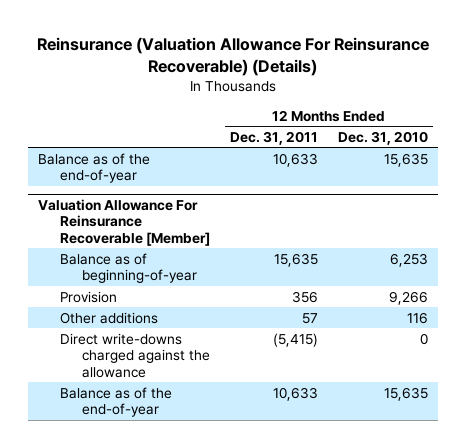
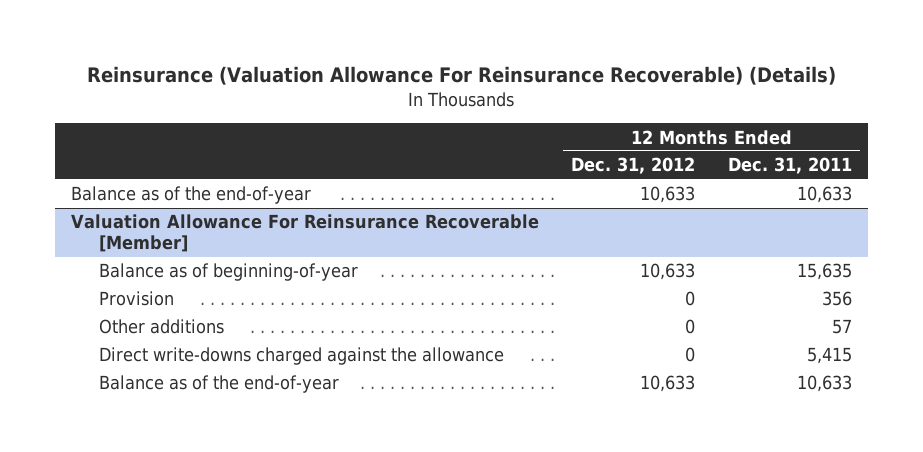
- | 12 Months Ended Dec. 31, 2011 | 12 Months Ended Dec. 31, 2010
+ | 12 Months Ended Dec. 31, 2012 | 12 Months Ended Dec. 31, 2011
@ Valuation Allowance For Reinsurance Recoverable [Member]
- Direct write-downs charged against the allowance | (5,415) | 0
+ Direct write-downs charged against the allowance | 0 | 5,415

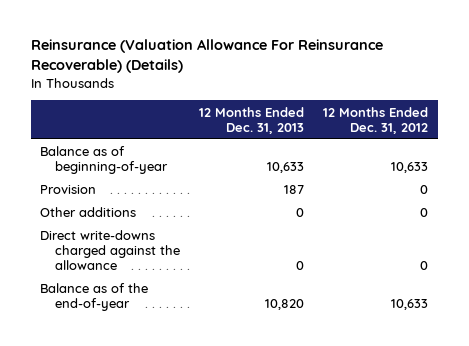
- | 12 Months Ended Dec. 31, 2012 | 12 Months Ended Dec. 31, 2011
+ | 12 Months Ended Dec. 31, 2013 | 12 Months Ended Dec. 31, 2012
- Balance as of the end-of-year | 10,633 | 10,633
- Valuation Allowance For Reinsurance Recoverable [Member]

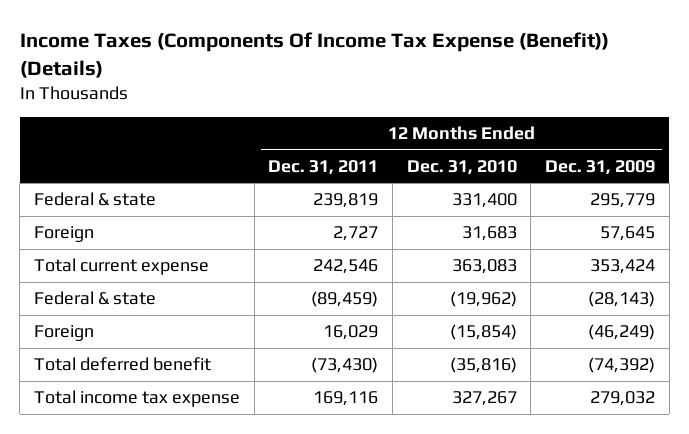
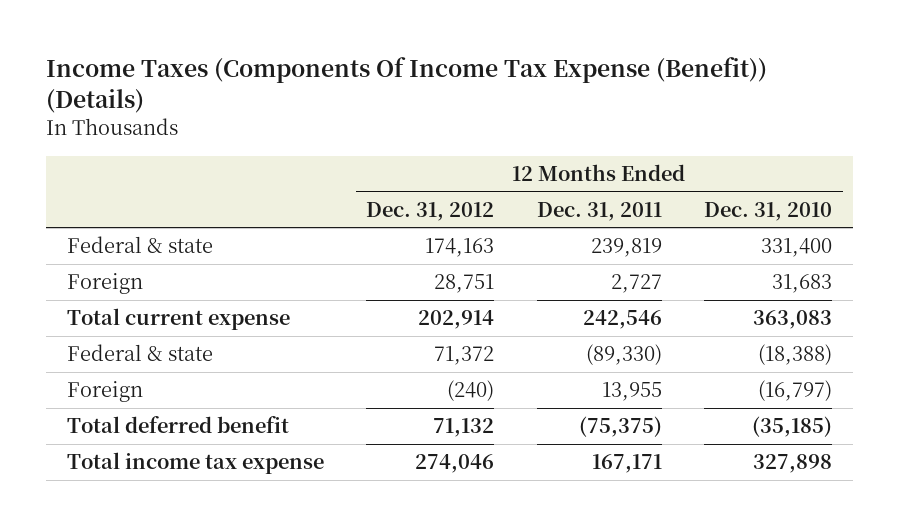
- | 12 Months Ended Dec. 31, 2011 | 12 Months Ended Dec. 31, 2010 | 12 Months Ended Dec. 31, 2009
+ | 12 Months Ended Dec. 31, 2012 | 12 Months Ended Dec. 31, 2011 | 12 Months Ended Dec. 31, 2010
- Federal & state | (89,459) | (19,962) | (28,143)
- Foreign | 16,029 | (15,854) | (46,249)
- Total deferred benefit | (73,430) | (35,816) | (74,392)
- Total income tax expense | 169,116 | 327,267 | 279,032
+ Federal & state | 71,372 | (89,330) | (18,388)
+ Foreign | (240) | 13,955 | (16,797)
+ Total deferred benefit | 71,132 | (75,375) | (35,185)
+ Total income tax expense | 274,046 | 167,171 | 327,898

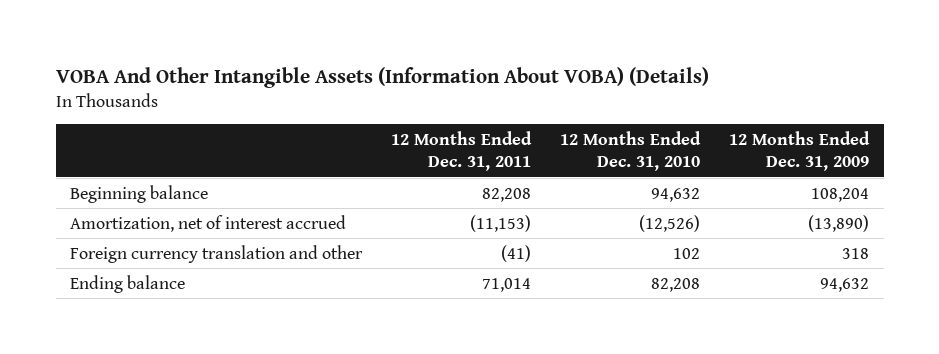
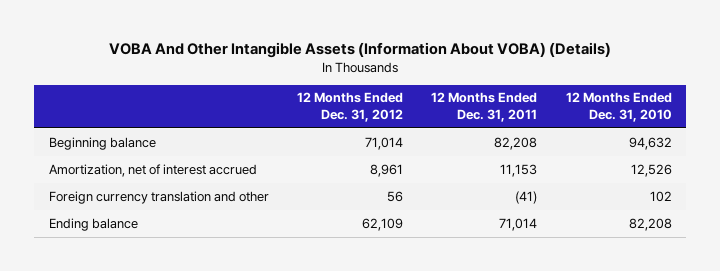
- | 12 Months Ended Dec. 31, 2011 | 12 Months Ended Dec. 31, 2010 | 12 Months Ended Dec. 31, 2009
+ | 12 Months Ended Dec. 31, 2012 | 12 Months Ended Dec. 31, 2011 | 12 Months Ended Dec. 31, 2010
- Amortization, net of interest accrued | (11,153) | (12,526) | (13,890)
+ Amortization, net of interest accrued | 8,961 | 11,153 | 12,526

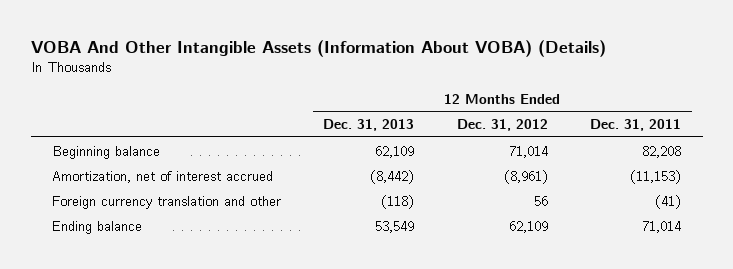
- | 12 Months Ended Dec. 31, 2012 | 12 Months Ended Dec. 31, 2011 | 12 Months Ended Dec. 31, 2010
+ | 12 Months Ended Dec. 31, 2013 | 12 Months Ended Dec. 31, 2012 | 12 Months Ended Dec. 31, 2011
- Amortization, net of interest accrued | 8,961 | 11,153 | 12,526
+ Amortization, net of interest accrued | (8,442) | (8,961) | (11,153)

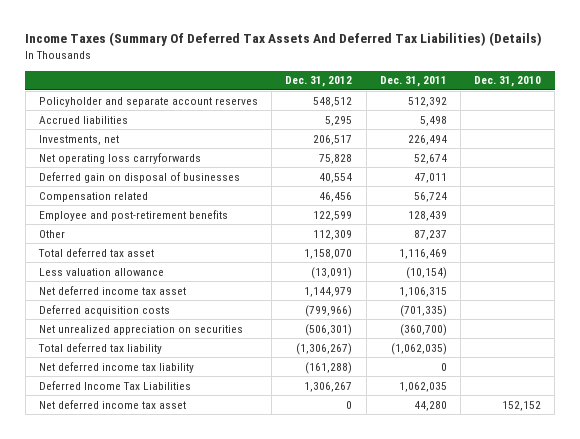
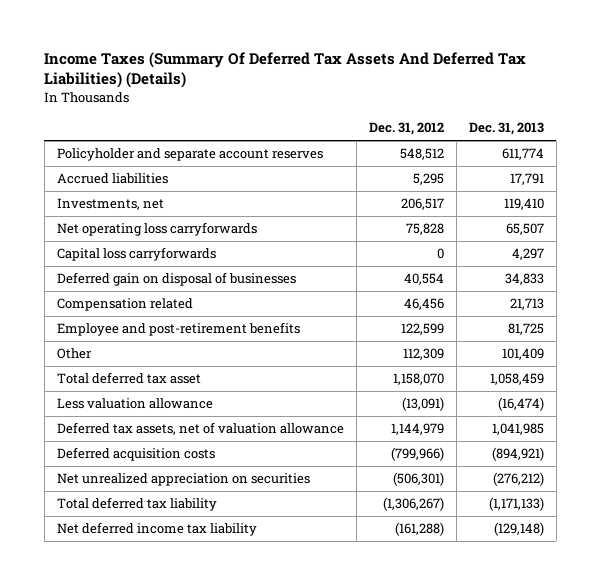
- | Dec. 31, 2012 | Dec. 31, 2011 | Dec. 31, 2010
+ | Dec. 31, 2012 | Dec. 31, 2013
+ Capital loss carryforwards | 0 | 4,297
- Net deferred income tax asset | 1,144,979 | 1,106,315 |
+ Deferred tax assets, net of valuation allowance | 1,144,979 | 1,041,985
- Deferred Income Tax Liabilities | 1,306,267 | 1,062,035 |
- Net deferred income tax asset | 0 | 44,280 | 152,152

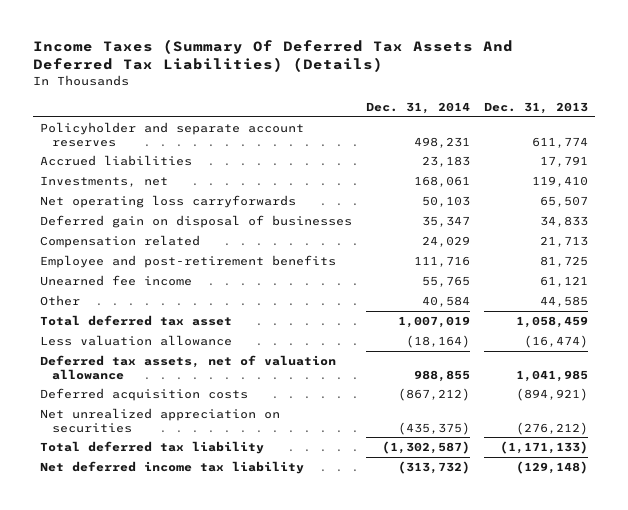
- | Dec. 31, 2012 | Dec. 31, 2013
+ | Dec. 31, 2014 | Dec. 31, 2013
- Capital loss carryforwards | 0 | 4,297
- Other | 112,309 | 101,409
+ Unearned fee income | 55,765 | 61,121
+ Other | 40,584 | 44,585

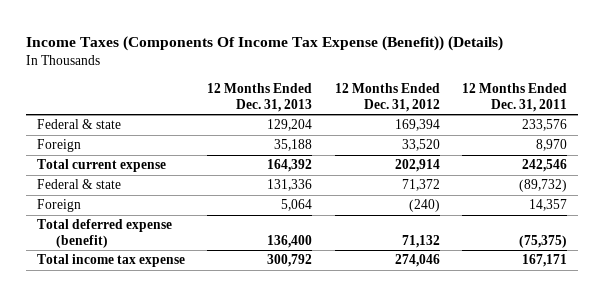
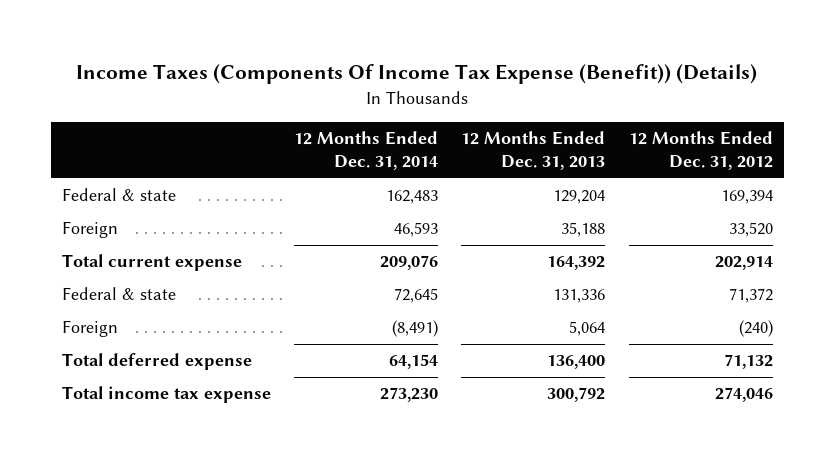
- | 12 Months Ended Dec. 31, 2013 | 12 Months Ended Dec. 31, 2012 | 12 Months Ended Dec. 31, 2011
+ | 12 Months Ended Dec. 31, 2014 | 12 Months Ended Dec. 31, 2013 | 12 Months Ended Dec. 31, 2012
- Total deferred expense (benefit) | 136,400 | 71,132 | (75,375)
+ Total deferred expense | 64,154 | 136,400 | 71,132

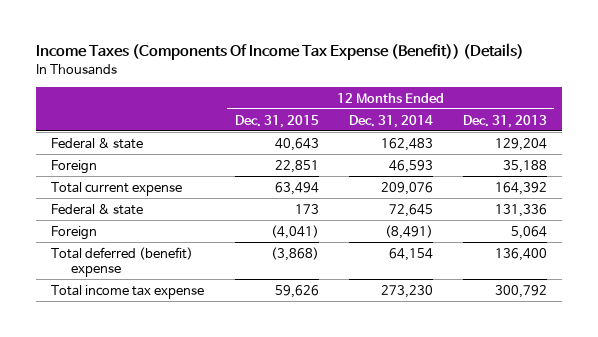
- | 12 Months Ended Dec. 31, 2014 | 12 Months Ended Dec. 31, 2013 | 12 Months Ended Dec. 31, 2012
+ | 12 Months Ended Dec. 31, 2015 | 12 Months Ended Dec. 31, 2014 | 12 Months Ended Dec. 31, 2013
- Total deferred expense | 64,154 | 136,400 | 71,132
+ Total deferred (benefit) expense | (3,868) | 64,154 | 136,400

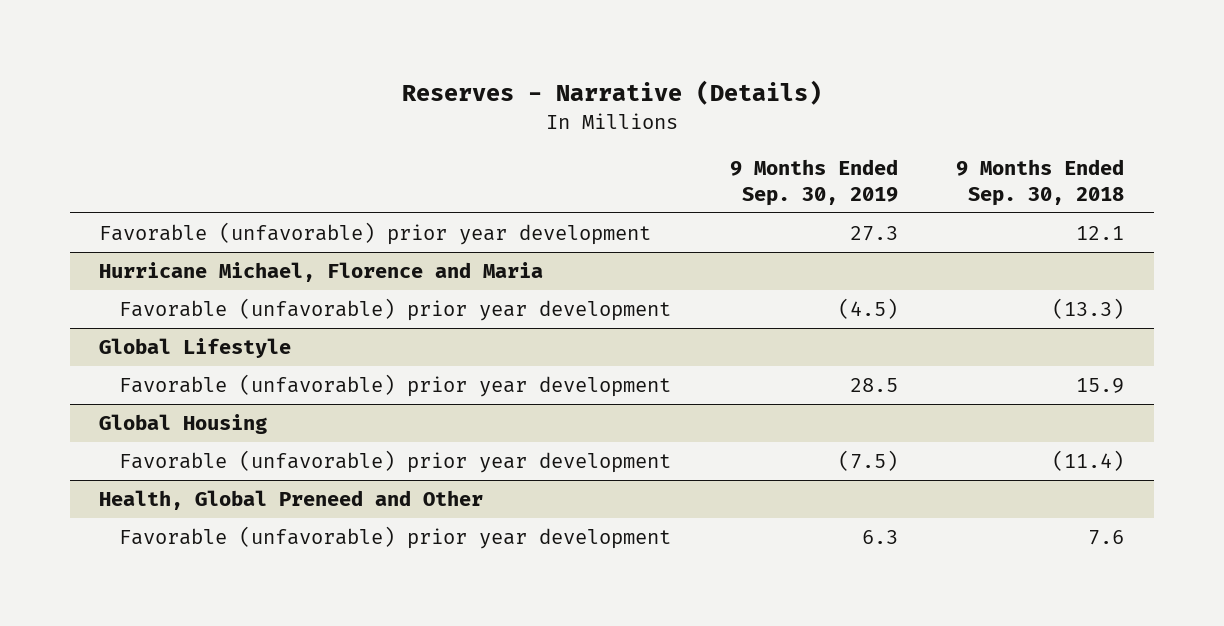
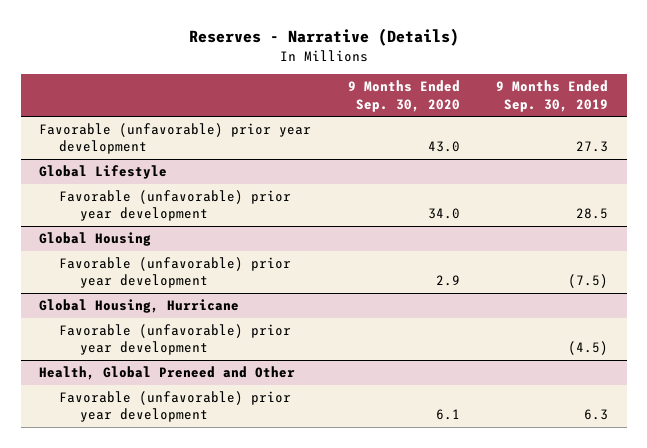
- | 9 Months Ended Sep. 30, 2019 | 9 Months Ended Sep. 30, 2018
+ | 9 Months Ended Sep. 30, 2020 | 9 Months Ended Sep. 30, 2019
- Hurricane Michael, Florence and Maria
- Favorable (unfavorable) prior year development | (4.5) | (13.3)
+ Global Housing, Hurricane
+ Favorable (unfavorable) prior year development | | (4.5)

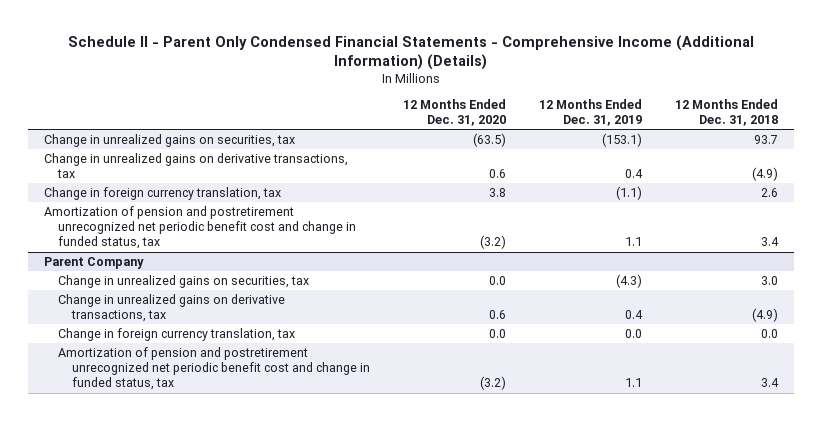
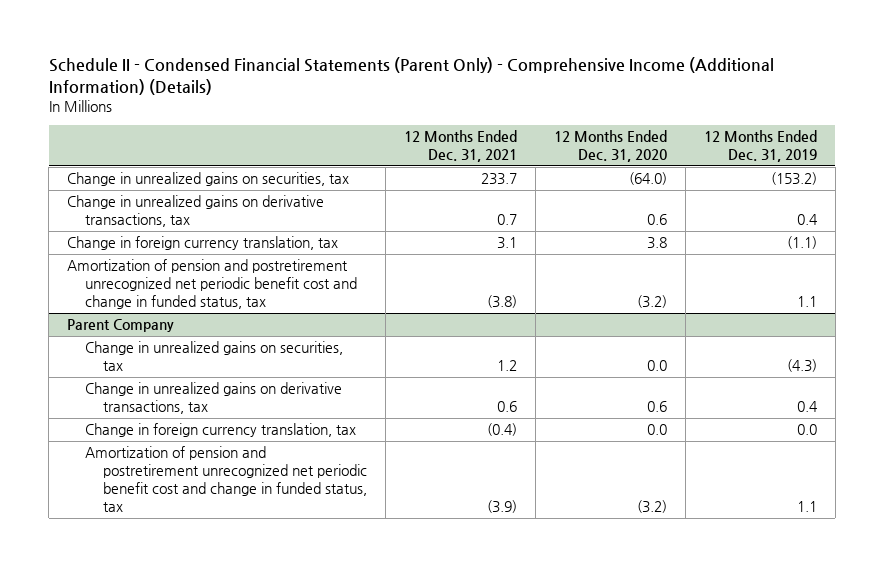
- Schedule II - Parent Only Condensed Financial Statements - Comprehensive Income (Additional Information) (Details)
+ Schedule II - Condensed Financial Statements (Parent Only) - Comprehensive Income (Additional Information) (Details)
- | 12 Months Ended Dec. 31, 2020 | 12 Months Ended Dec. 31, 2019 | 12 Months Ended Dec. 31, 2018
+ | 12 Months Ended Dec. 31, 2021 | 12 Months Ended Dec. 31, 2020 | 12 Months Ended Dec. 31, 2019
- Change in unrealized gains on securities, tax | (63.5) | (153.1) | 93.7
+ Change in unrealized gains on securities, tax | 233.7 | (64.0) | (153.2)

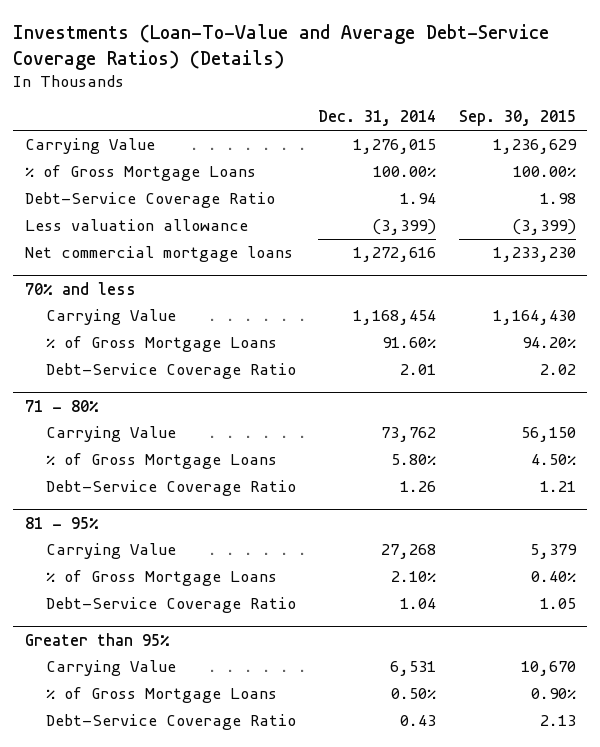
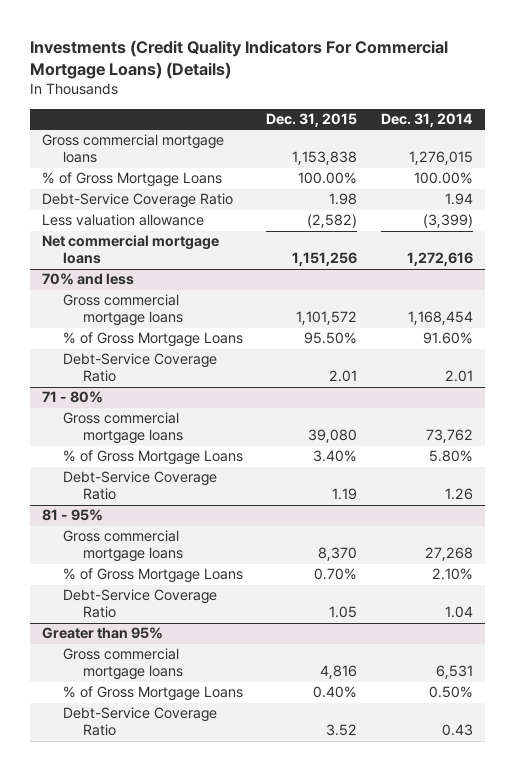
- Investments (Loan-To-Value and Average Debt-Service Coverage Ratios) (Details)
+ Investments (Credit Quality Indicators For Commercial Mortgage Loans) (Details)
- | Dec. 31, 2014 | Sep. 30, 2015
+ | Dec. 31, 2015 | Dec. 31, 2014
- Carrying Value | 1,276,015 | 1,236,629
+ Gross commercial mortgage loans | 1,153,838 | 1,276,015
@ 70% and less
- Carrying Value | 1,168,454 | 1,164,430
+ Gross commercial mortgage loans | 1,101,572 | 1,168,454
@ 71 - 80%
- Carrying Value | 73,762 | 56,150
+ Gross commercial mortgage loans | 39,080 | 73,762
@ 81 - 95%
- Carrying Value | 27,268 | 5,379
+ Gross commercial mortgage loans | 8,370 | 27,268
@ Greater than 95%
- Carrying Value | 6,531 | 10,670
+ Gross commercial mortgage loans | 4,816 | 6,531

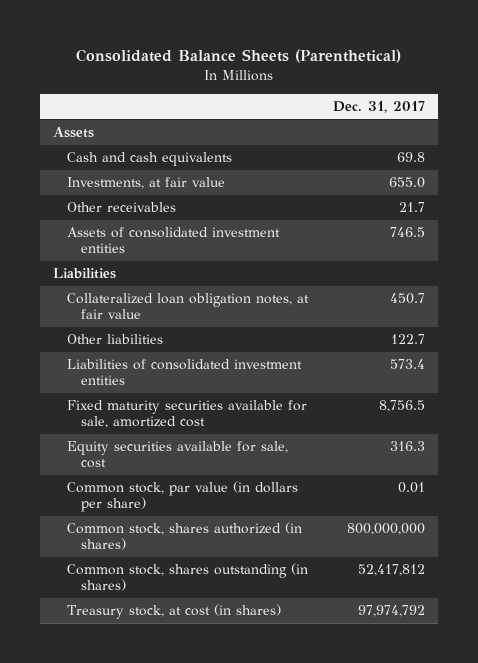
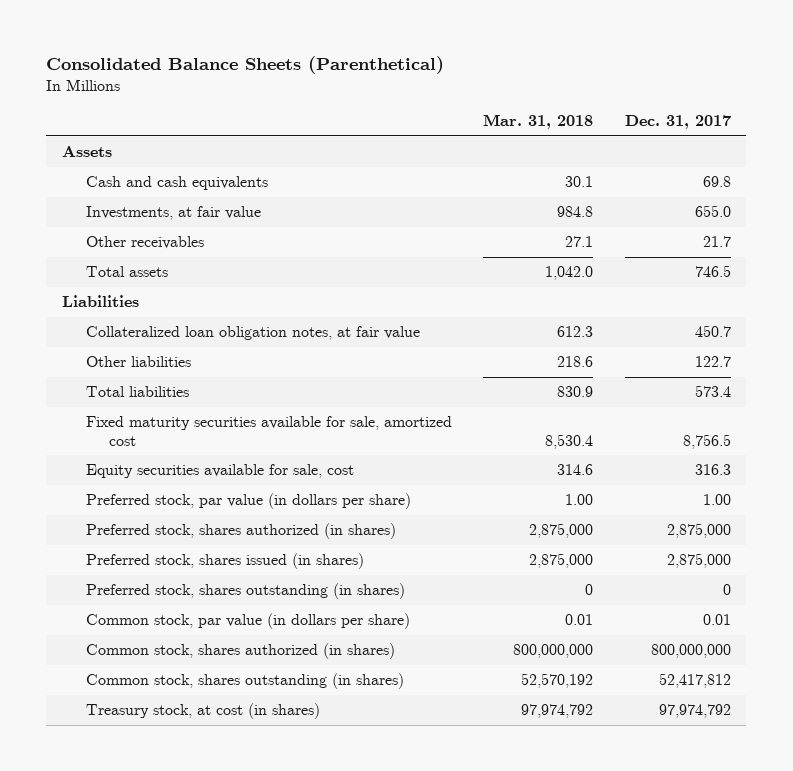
- | Dec. 31, 2017
+ | Mar. 31, 2018 | Dec. 31, 2017
- Assets of consolidated investment entities | 746.5
+ Total assets | 1,042.0 | 746.5
- Liabilities of consolidated investment entities | 573.4
+ Total liabilities | 830.9 | 573.4
+ Preferred stock, par value (in dollars per share) | 1.00 | 1.00
+ Preferred stock, shares authorized (in shares) | 2,875,000 | 2,875,000
+ Preferred stock, shares issued (in shares) | 2,875,000 | 2,875,000
+ Preferred stock, shares outstanding (in shares) | 0 | 0

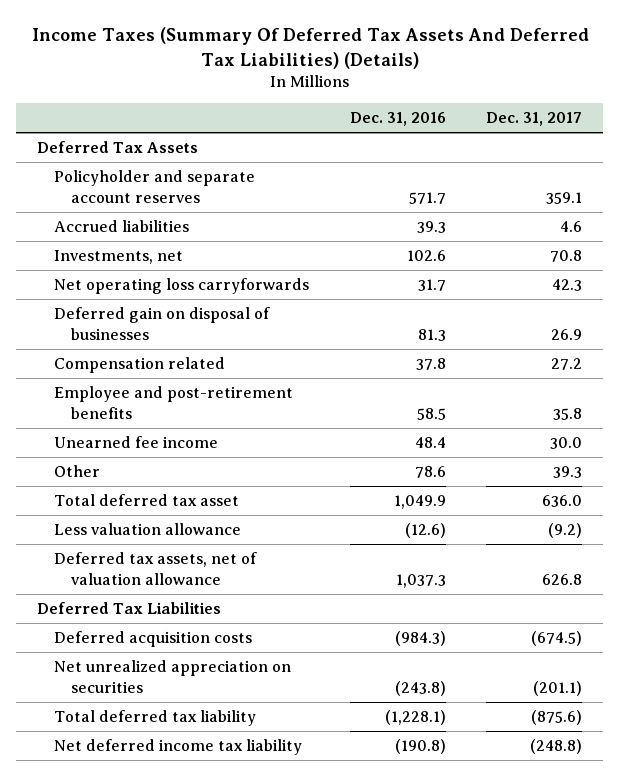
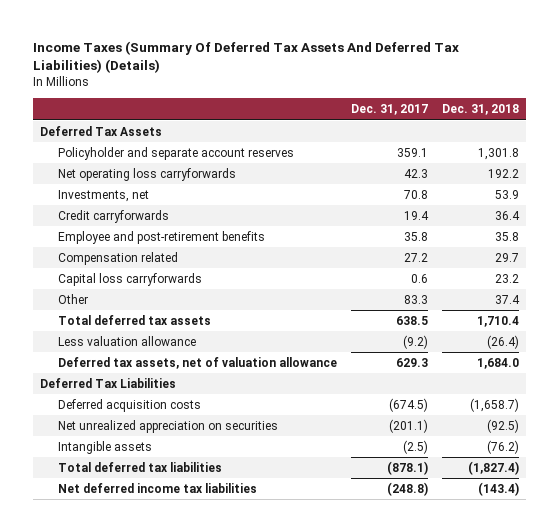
- | Dec. 31, 2016 | Dec. 31, 2017
+ | Dec. 31, 2017 | Dec. 31, 2018
- Accrued liabilities | 39.3 | 4.6
- Deferred gain on disposal of businesses | 81.3 | 26.9
moved down: Investments, net | 70.8 | 53.9
+ Credit carryforwards | 19.4 | 36.4
- Unearned fee income | 48.4 | 30.0
- Other | 78.6 | 39.3
- Total deferred tax asset | 1,049.9 | 636.0
moved down: Compensation related | 27.2 | 29.7
+ Capital loss carryforwards | 0.6 | 23.2
+ Other | 83.3 | 37.4
+ Total deferred tax assets | 638.5 | 1,710.4
- Deferred tax assets, net of valuation allowance | 1,037.3 | 626.8
+ Deferred tax assets, net of valuation allowance | 629.3 | 1,684.0
- Total deferred tax liability | (1,228.1) | (875.6)
- Net deferred income tax liability | (190.8) | (248.8)
+ Intangible assets | (2.5) | (76.2)
+ Total deferred tax liabilities | (878.1) | (1,827.4)
+ Net deferred income tax liabilities | (248.8) | (143.4)

